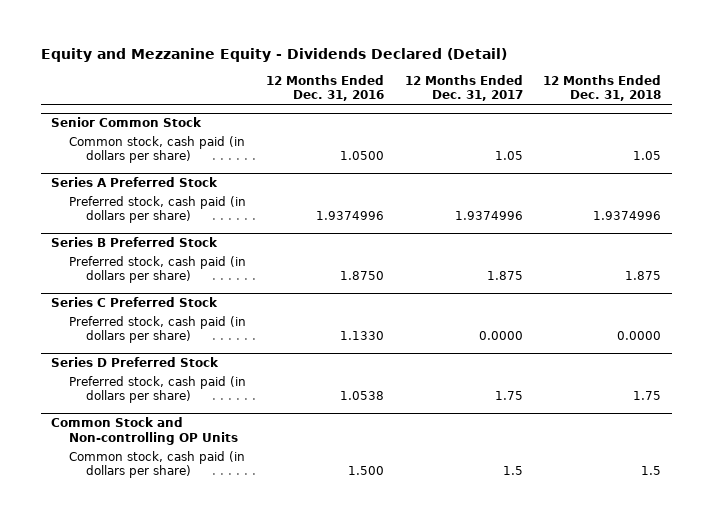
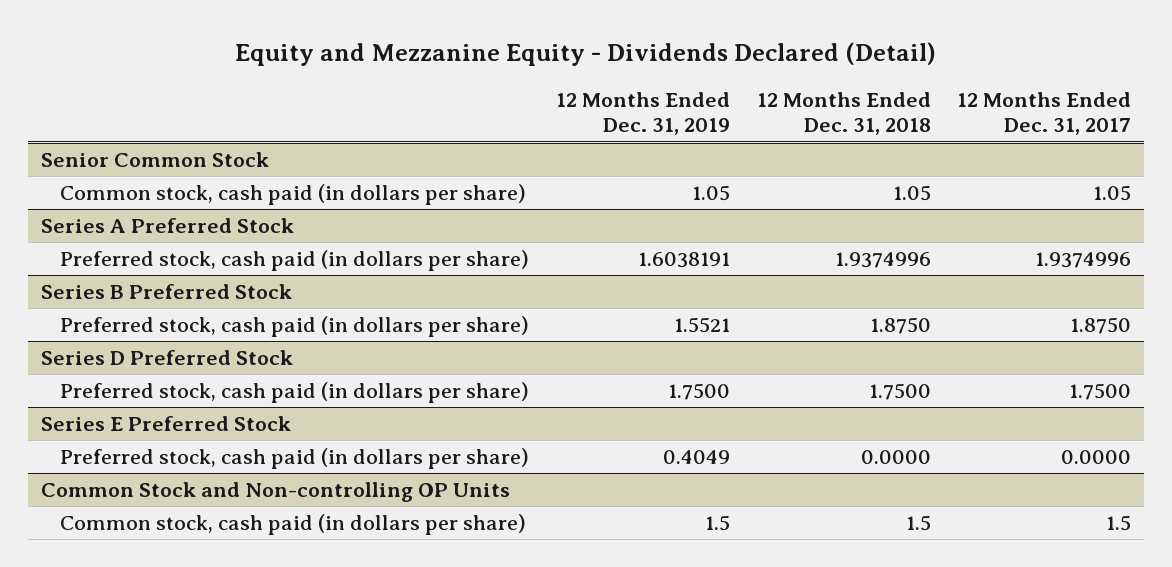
- | 12 Months Ended Dec. 31, 2016 | 12 Months Ended Dec. 31, 2017 | 12 Months Ended Dec. 31, 2018
+ | 12 Months Ended Dec. 31, 2019 | 12 Months Ended Dec. 31, 2018 | 12 Months Ended Dec. 31, 2017
@ Series B Preferred Stock
- Preferred stock, cash paid (in dollars per share) | 1.8750 | 1.875 | 1.875
- Series C Preferred Stock
- Preferred stock, cash paid (in dollars per share) | 1.1330 | 0.0000 | 0.0000
@ Series B Preferred Stock
+ Preferred stock, cash paid (in dollars per share) | 1.5521 | 1.8750 | 1.8750
@ Series D Preferred Stock
- Preferred stock, cash paid (in dollars per share) | 1.0538 | 1.75 | 1.75
+ Preferred stock, cash paid (in dollars per share) | 1.7500 | 1.7500 | 1.7500
+ Series E Preferred Stock
+ Preferred stock, cash paid (in dollars per share) | 0.4049 | 0.0000 | 0.0000

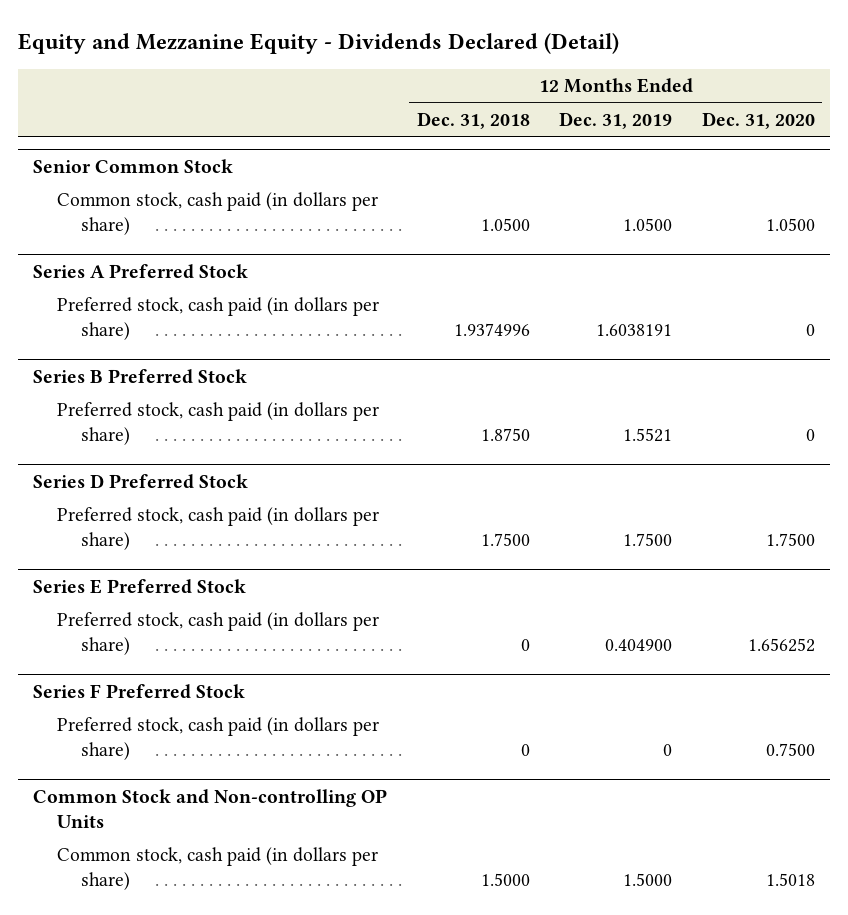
- | 12 Months Ended Dec. 31, 2019 | 12 Months Ended Dec. 31, 2018 | 12 Months Ended Dec. 31, 2017
+ | 12 Months Ended Dec. 31, 2018 | 12 Months Ended Dec. 31, 2019 | 12 Months Ended Dec. 31, 2020
@ Senior Common Stock
- Common stock, cash paid (in dollars per share) | 1.05 | 1.05 | 1.05
+ Common stock, cash paid (in dollars per share) | 1.0500 | 1.0500 | 1.0500
@ Series E Preferred Stock
- Preferred stock, cash paid (in dollars per share) | 0.4049 | 0.0000 | 0.0000
+ Preferred stock, cash paid (in dollars per share) | 0 | 0.404900 | 1.656252
+ Series F Preferred Stock
+ Preferred stock, cash paid (in dollars per share) | 0 | 0 | 0.7500
@ Common Stock and Non-controlling OP Units
- Common stock, cash paid (in dollars per share) | 1.5 | 1.5 | 1.5
+ Common stock, cash paid (in dollars per share) | 1.5000 | 1.5000 | 1.5018

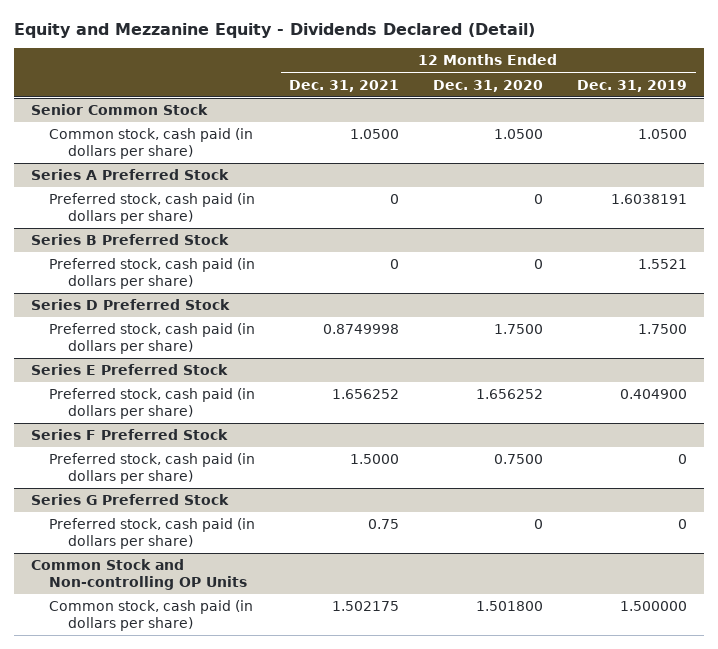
- | 12 Months Ended Dec. 31, 2018 | 12 Months Ended Dec. 31, 2019 | 12 Months Ended Dec. 31, 2020
+ | 12 Months Ended Dec. 31, 2021 | 12 Months Ended Dec. 31, 2020 | 12 Months Ended Dec. 31, 2019
+ Series G Preferred Stock
+ Preferred stock, cash paid (in dollars per share) | 0.75 | 0 | 0
@ Common Stock and Non-controlling OP Units
- Common stock, cash paid (in dollars per share) | 1.5000 | 1.5000 | 1.5018
+ Common stock, cash paid (in dollars per share) | 1.502175 | 1.501800 | 1.500000

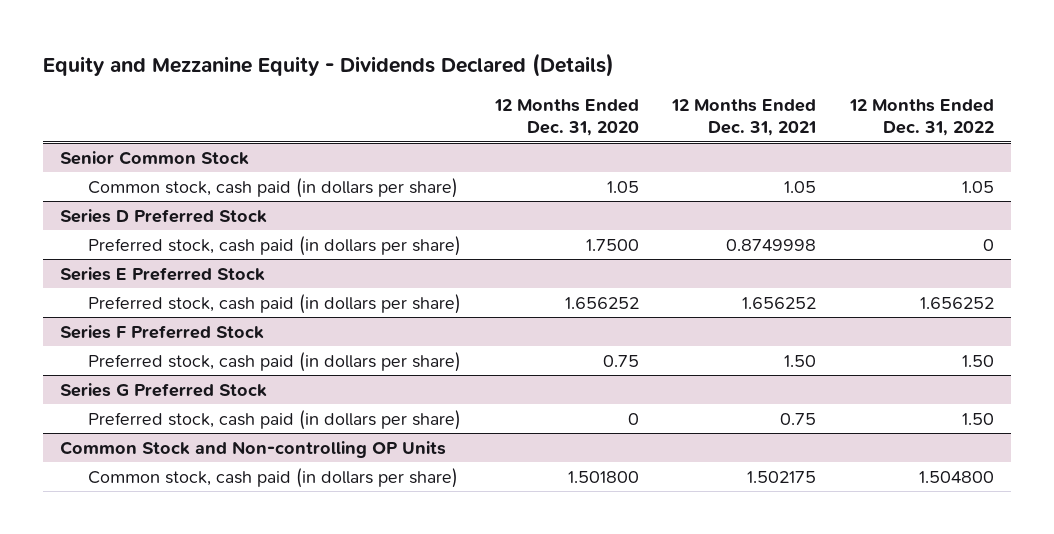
- Equity and Mezzanine Equity - Dividends Declared (Detail)
+ Equity and Mezzanine Equity - Dividends Declared (Details)
- | 12 Months Ended Dec. 31, 2021 | 12 Months Ended Dec. 31, 2020 | 12 Months Ended Dec. 31, 2019
+ | 12 Months Ended Dec. 31, 2020 | 12 Months Ended Dec. 31, 2021 | 12 Months Ended Dec. 31, 2022
@ Senior Common Stock
- Common stock, cash paid (in dollars per share) | 1.0500 | 1.0500 | 1.0500
- Series A Preferred Stock
- Preferred stock, cash paid (in dollars per share) | 0 | 0 | 1.6038191
- Series B Preferred Stock
- Preferred stock, cash paid (in dollars per share) | 0 | 0 | 1.5521
@ Senior Common Stock
+ Common stock, cash paid (in dollars per share) | 1.05 | 1.05 | 1.05
@ Series F Preferred Stock
- Preferred stock, cash paid (in dollars per share) | 1.5000 | 0.7500 | 0
+ Preferred stock, cash paid (in dollars per share) | 0.75 | 1.50 | 1.50

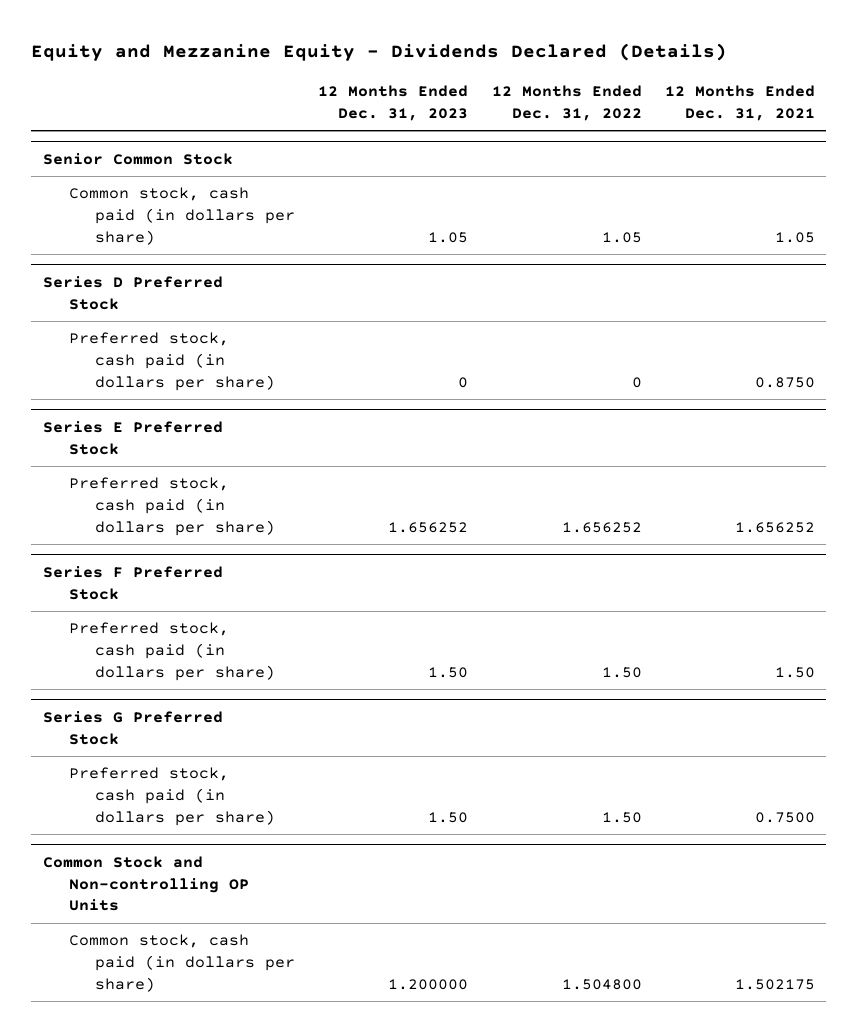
- | 12 Months Ended Dec. 31, 2020 | 12 Months Ended Dec. 31, 2021 | 12 Months Ended Dec. 31, 2022
+ | 12 Months Ended Dec. 31, 2023 | 12 Months Ended Dec. 31, 2022 | 12 Months Ended Dec. 31, 2021
@ Series D Preferred Stock
- Preferred stock, cash paid (in dollars per share) | 1.7500 | 0.8749998 | 0
+ Preferred stock, cash paid (in dollars per share) | 0 | 0 | 0.8750
@ Series G Preferred Stock
- Preferred stock, cash paid (in dollars per share) | 0 | 0.75 | 1.50
+ Preferred stock, cash paid (in dollars per share) | 1.50 | 1.50 | 0.7500

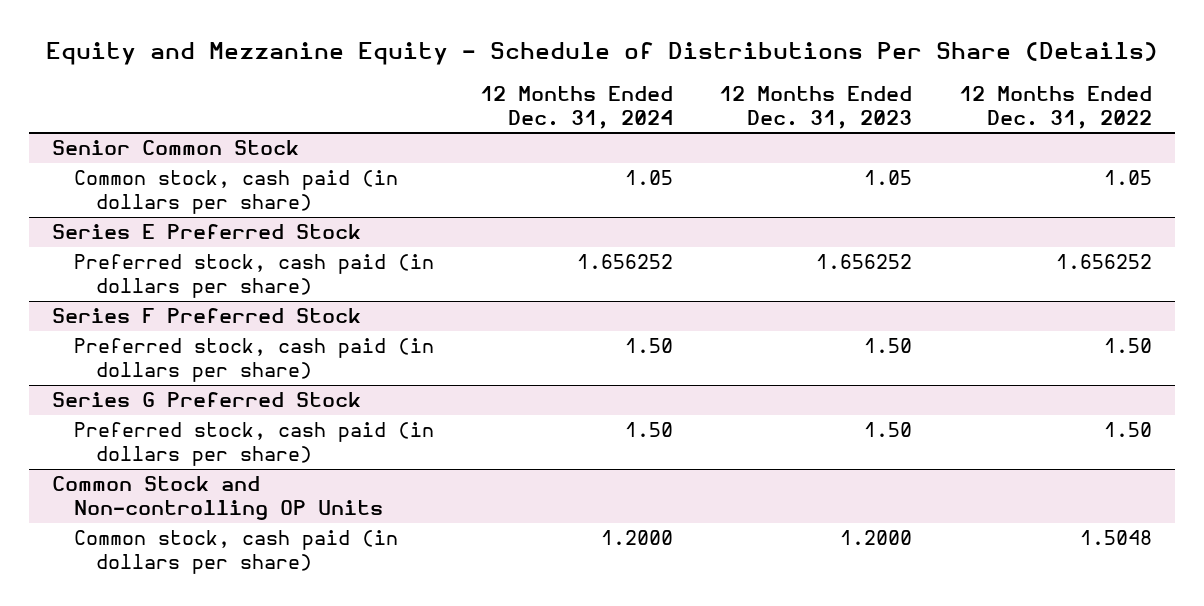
- Equity and Mezzanine Equity - Dividends Declared (Details)
+ Equity and Mezzanine Equity - Schedule of Distributions Per Share (Details)
- | 12 Months Ended Dec. 31, 2023 | 12 Months Ended Dec. 31, 2022 | 12 Months Ended Dec. 31, 2021
+ | 12 Months Ended Dec. 31, 2024 | 12 Months Ended Dec. 31, 2023 | 12 Months Ended Dec. 31, 2022
- Series D Preferred Stock
- Preferred stock, cash paid (in dollars per share) | 0 | 0 | 0.8750
@ Common Stock and Non-controlling OP Units
- Common stock, cash paid (in dollars per share) | 1.200000 | 1.504800 | 1.502175
+ Common stock, cash paid (in dollars per share) | 1.2000 | 1.2000 | 1.5048

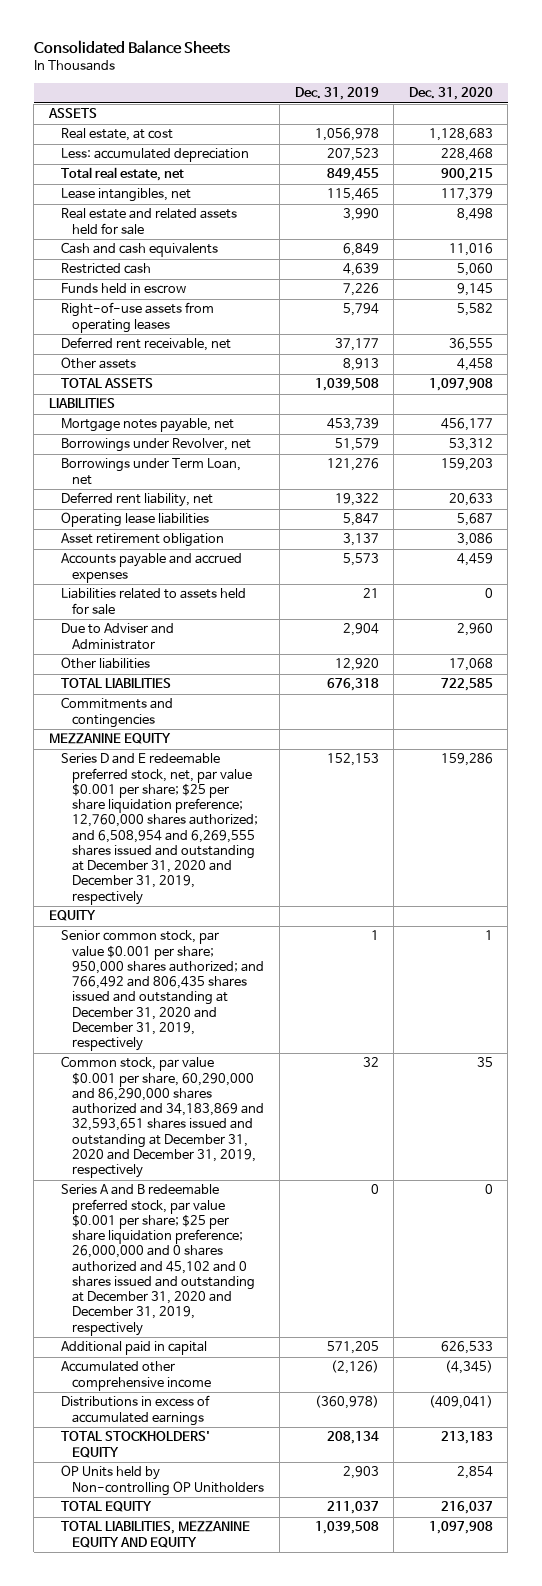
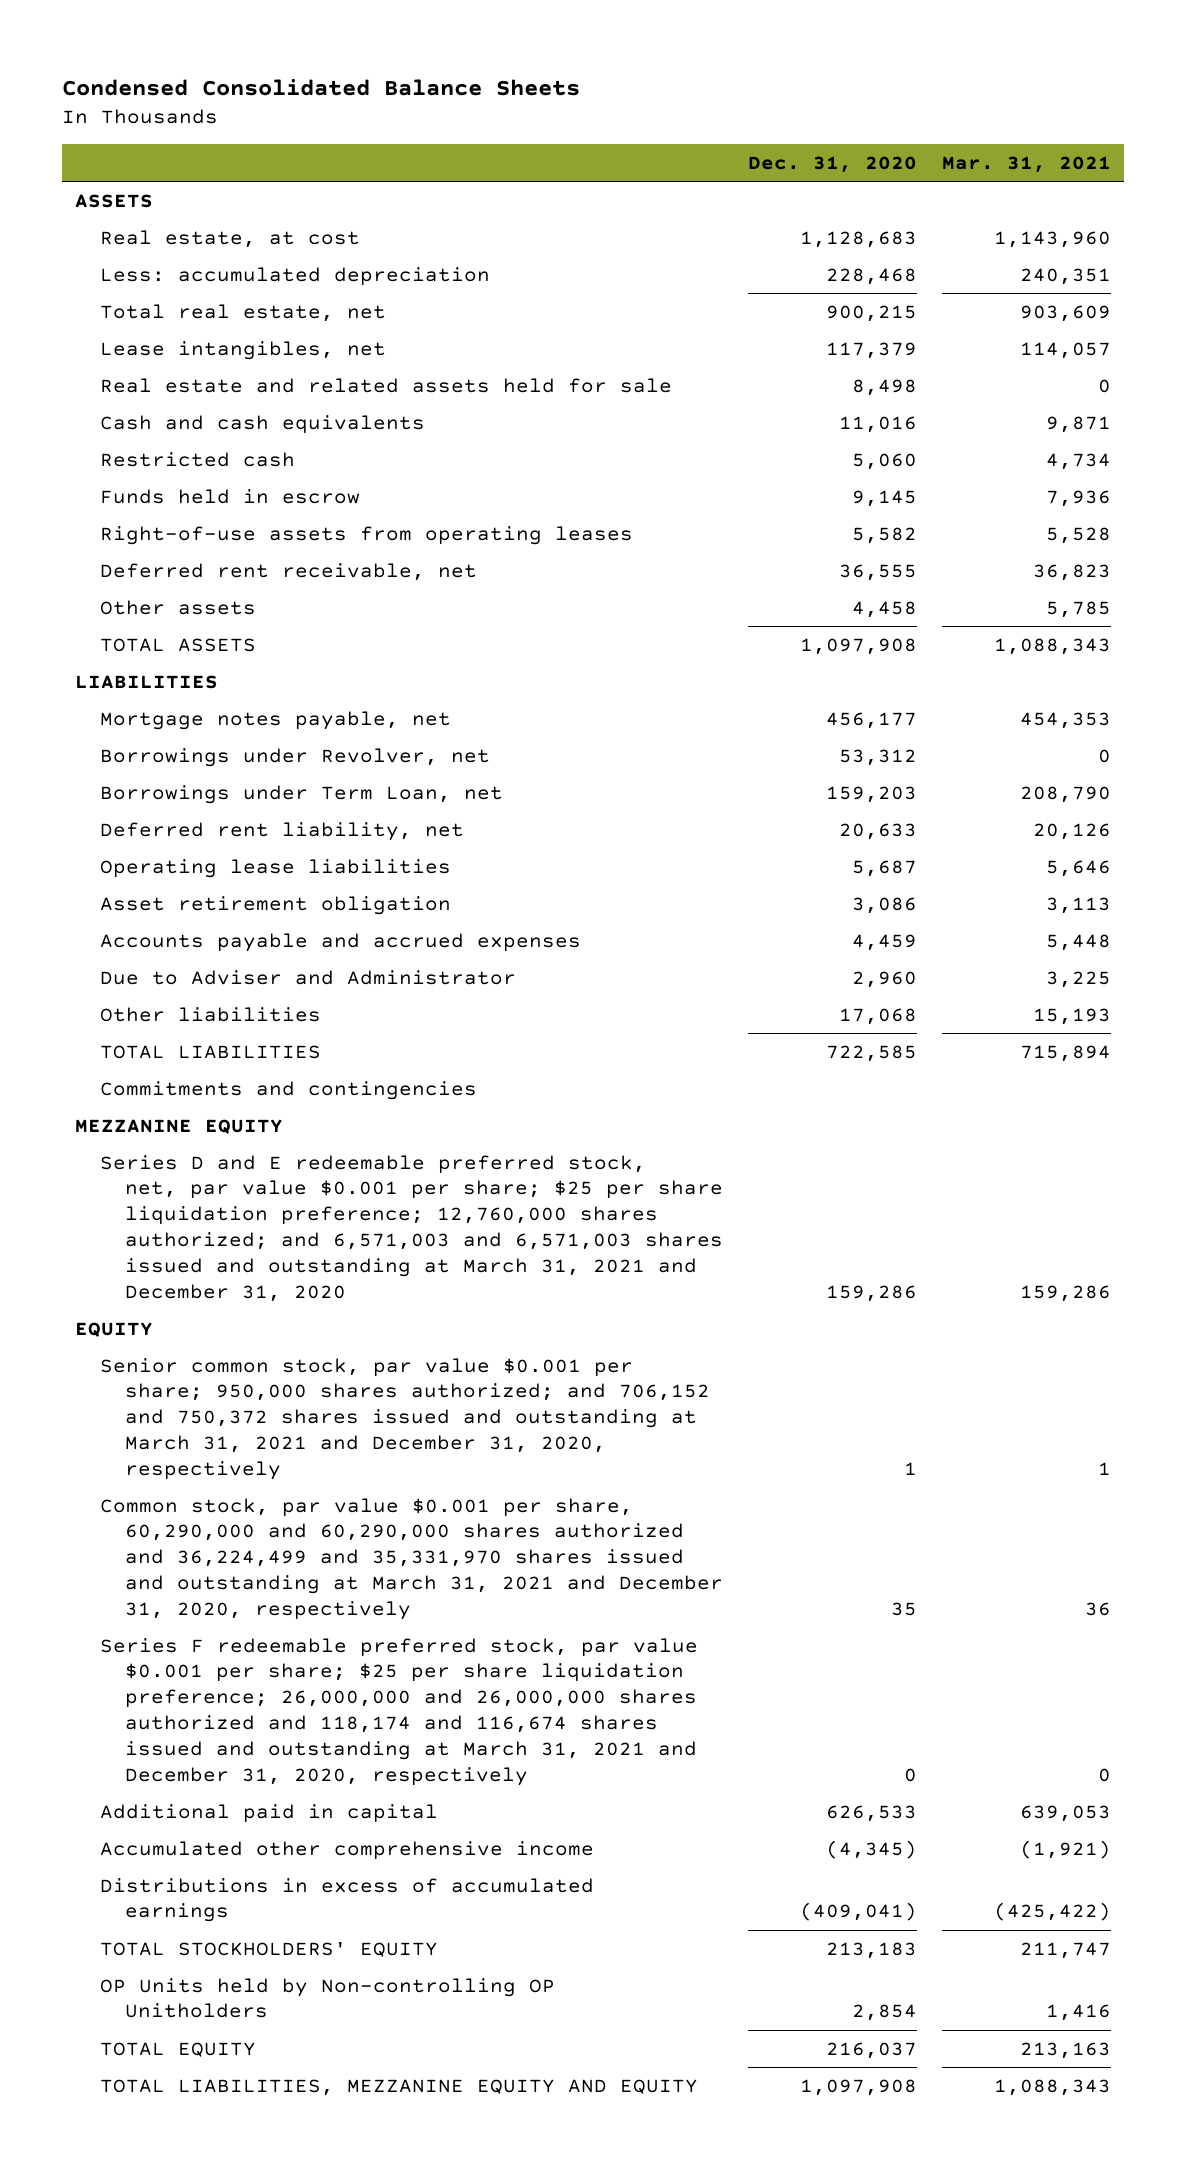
- Consolidated Balance Sheets
+ Condensed Consolidated Balance Sheets
- | Dec. 31, 2019 | Dec. 31, 2020
+ | Dec. 31, 2020 | Mar. 31, 2021
- Liabilities related to assets held for sale | 21 | 0
- Series D and E redeemable preferred stock, net, par value $0.001 per share; $25 per share liquidation preference; 12,760,000 shares authorized; and 6,508,954 and 6,269,555 shares issued and outstanding at December 31, 2020 and December 31, 2019, respectively | 152,153 | 159,286
+ Series D and E redeemable preferred stock, net, par value $0.001 per share; $25 per share liquidation preference; 12,760,000 shares authorized; and 6,571,003 and 6,571,003 shares issued and outstanding at March 31, 2021 and December 31, 2020 | 159,286 | 159,286
- Senior common stock, par value $0.001 per share; 950,000 shares authorized; and 766,492 and 806,435 shares issued and outstanding at December 31, 2020 and December 31, 2019, respectively | 1 | 1
- Common stock, par value $0.001 per share, 60,290,000 and 86,290,000 shares authorized and 34,183,869 and 32,593,651 shares issued and outstanding at December 31, 2020 and December 31, 2019, respectively | 32 | 35
- Series A and B redeemable preferred stock, par value $0.001 per share; $25 per share liquidation preference; 26,000,000 and 0 shares authorized and 45,102 and 0 shares issued and outstanding at December 31, 2020 and December 31, 2019, respectively | 0 | 0
+ Senior common stock, par value $0.001 per share; 950,000 shares authorized; and 706,152 and 750,372 shares issued and outstanding at March 31, 2021 and December 31, 2020, respectively | 1 | 1
+ Common stock, par value $0.001 per share, 60,290,000 and 60,290,000 shares authorized and 36,224,499 and 35,331,970 shares issued and outstanding at March 31, 2021 and December 31, 2020, respectively | 35 | 36
+ Series F redeemable preferred stock, par value $0.001 per share; $25 per share liquidation preference; 26,000,000 and 26,000,000 shares authorized and 118,174 and 116,674 shares issued and outstanding at March 31, 2021 and December 31, 2020, respectively | 0 | 0

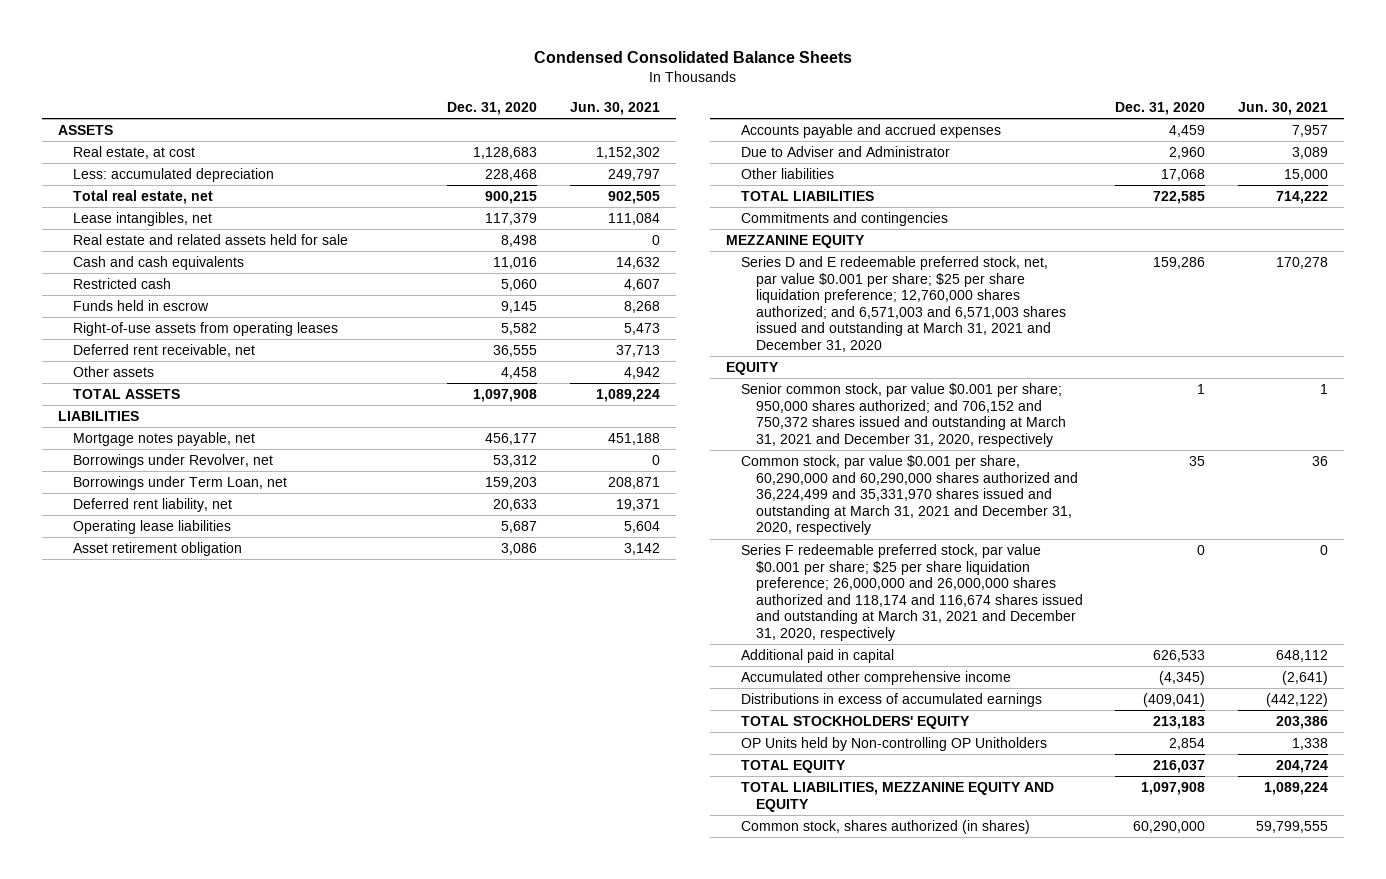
- | Dec. 31, 2020 | Mar. 31, 2021
+ | Dec. 31, 2020 | Jun. 30, 2021
+ Common stock, shares authorized (in shares) | 60,290,000 | 59,799,555

